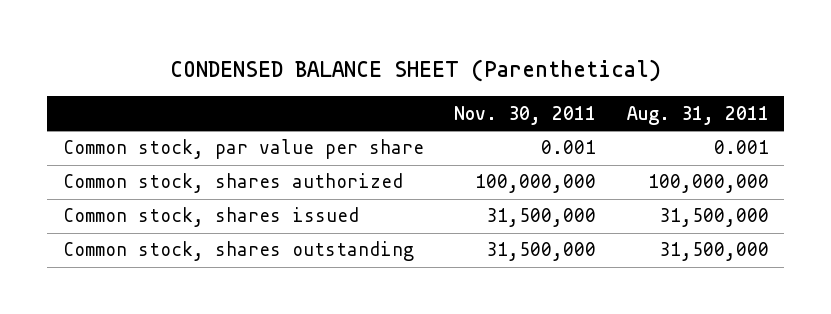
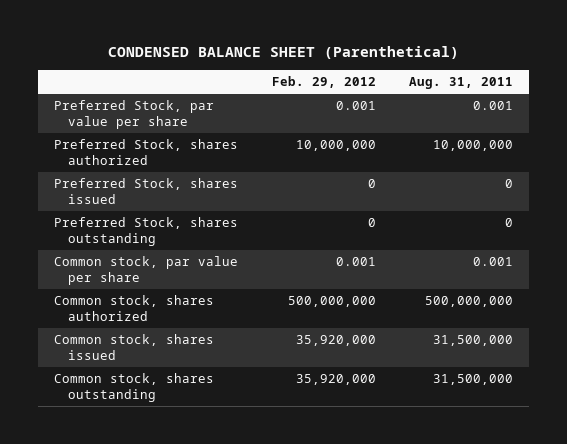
- | Nov. 30, 2011 | Aug. 31, 2011
+ | Feb. 29, 2012 | Aug. 31, 2011
+ Preferred Stock, par value per share | 0.001 | 0.001
+ Preferred Stock, shares authorized | 10,000,000 | 10,000,000
+ Preferred Stock, shares issued | 0 | 0
+ Preferred Stock, shares outstanding | 0 | 0
- Common stock, shares authorized | 100,000,000 | 100,000,000
+ Common stock, shares authorized | 500,000,000 | 500,000,000

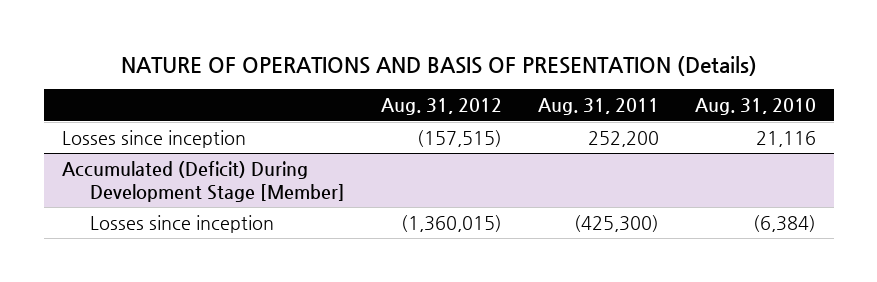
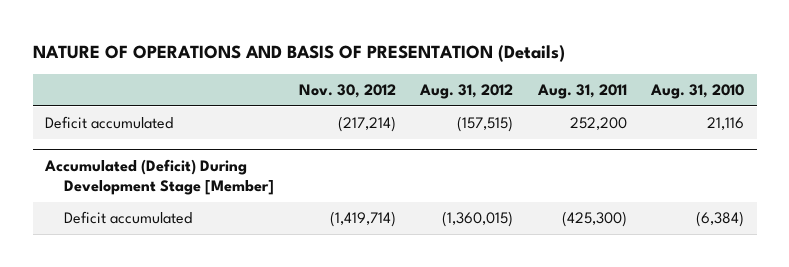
- | Aug. 31, 2012 | Aug. 31, 2011 | Aug. 31, 2010
+ | Nov. 30, 2012 | Aug. 31, 2012 | Aug. 31, 2011 | Aug. 31, 2010
- Losses since inception | (157,515) | 252,200 | 21,116
+ Deficit accumulated | (217,214) | (157,515) | 252,200 | 21,116
@ Accumulated (Deficit) During Development Stage [Member]
- Losses since inception | (1,360,015) | (425,300) | (6,384)
+ Deficit accumulated | (1,419,714) | (1,360,015) | (425,300) | (6,384)

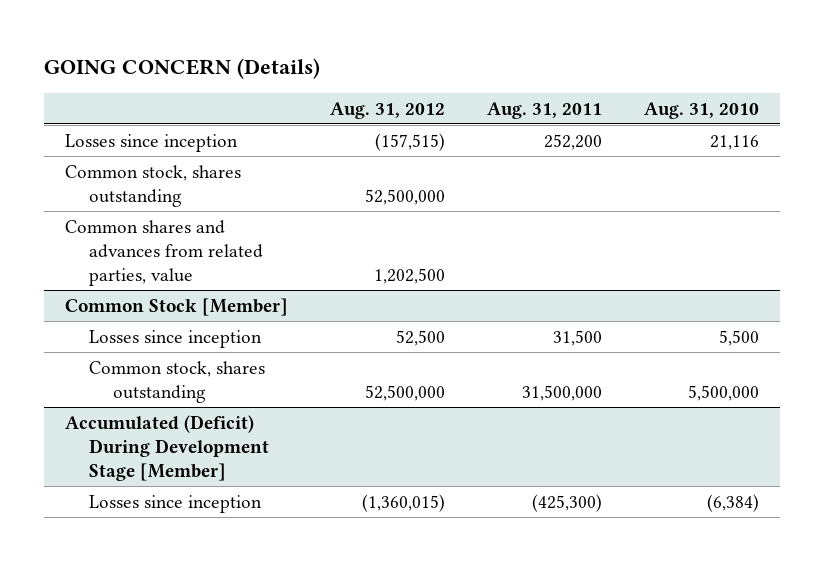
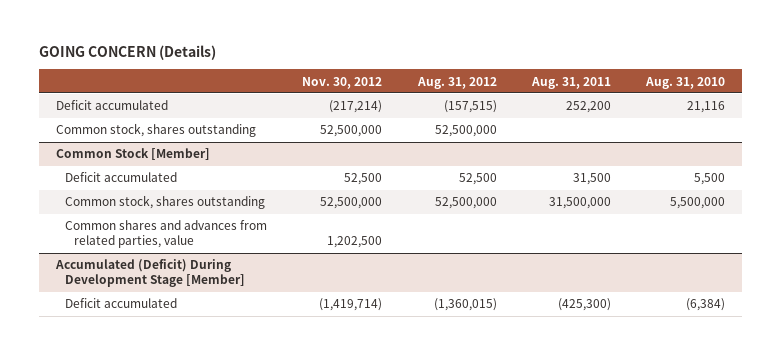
- | Aug. 31, 2012 | Aug. 31, 2011 | Aug. 31, 2010
+ | Nov. 30, 2012 | Aug. 31, 2012 | Aug. 31, 2011 | Aug. 31, 2010
- Losses since inception | (157,515) | 252,200 | 21,116
+ Deficit accumulated | (217,214) | (157,515) | 252,200 | 21,116
- Common shares and advances from related parties, value | 1,202,500 | |
@ Common Stock [Member]
- Losses since inception | 52,500 | 31,500 | 5,500
+ Deficit accumulated | 52,500 | 52,500 | 31,500 | 5,500
+ Common shares and advances from related parties, value | 1,202,500 | | |
@ Accumulated (Deficit) During Development Stage [Member]
- Losses since inception | (1,360,015) | (425,300) | (6,384)
+ Deficit accumulated | (1,419,714) | (1,360,015) | (425,300) | (6,384)

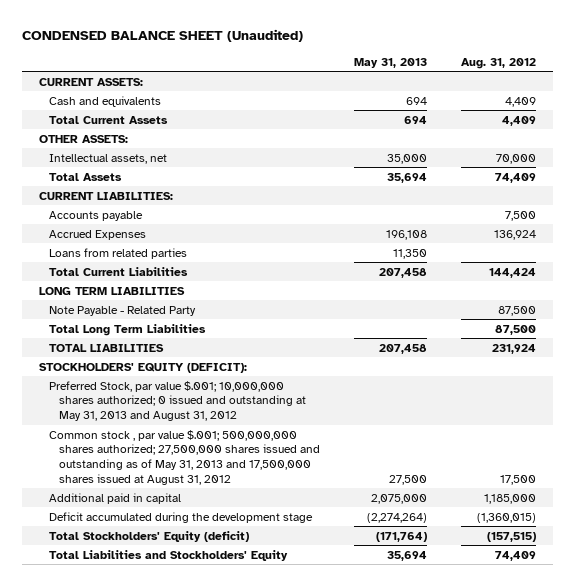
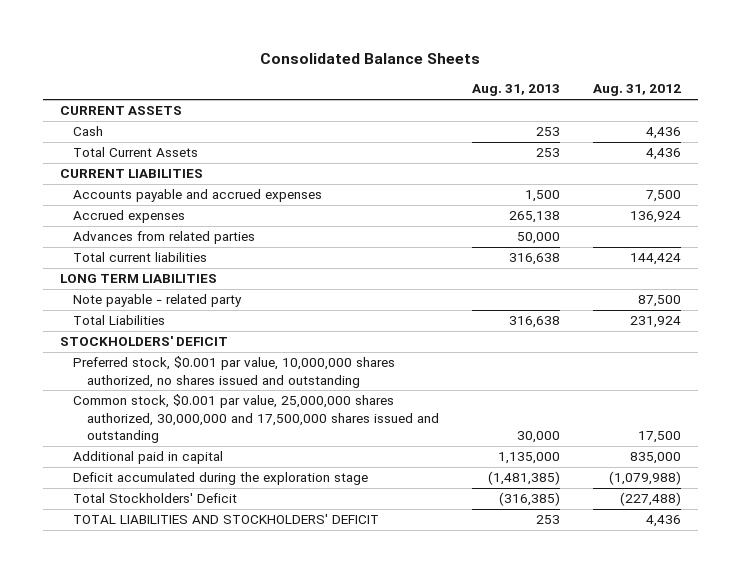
- CONDENSED BALANCE SHEET (Unaudited)
+ Consolidated Balance Sheets
- | May 31, 2013 | Aug. 31, 2012
+ | Aug. 31, 2013 | Aug. 31, 2012
- CURRENT ASSETS:
- Cash and equivalents | 694 | 4,409
- Total Current Assets | 694 | 4,409
- OTHER ASSETS:
- Intellectual assets, net | 35,000 | 70,000
- Total Assets | 35,694 | 74,409
- CURRENT LIABILITIES:
- Accounts payable | | 7,500
- Accrued Expenses | 196,108 | 136,924
- Loans from related parties | 11,350 |
- Total Current Liabilities | 207,458 | 144,424
+ CURRENT ASSETS
+ Cash | 253 | 4,436
+ Total Current Assets | 253 | 4,436
+ CURRENT LIABILITIES
+ Accounts payable and accrued expenses | 1,500 | 7,500
+ Accrued expenses | 265,138 | 136,924
+ Advances from related parties | 50,000 |
+ Total current liabilities | 316,638 | 144,424
- Note Payable - Related Party | | 87,500
- Total Long Term Liabilities | | 87,500
- TOTAL LIABILITIES | 207,458 | 231,924
- STOCKHOLDERS' EQUITY (DEFICIT):
- Preferred Stock, par value $.001; 10,000,000 shares authorized; 0 issued and outstanding at May 31, 2013 and August 31, 2012
- Common stock , par value $.001; 500,000,000 shares authorized; 27,500,000 shares issued and outstanding as of May 31, 2013 and 17,500,000 shares issued at August 31, 2012 | 27,500 | 17,500
- Additional paid in capital | 2,075,000 | 1,185,000
- Deficit accumulated during the development stage | (2,274,264) | (1,360,015)
- Total Stockholders' Equity (deficit) | (171,764) | (157,515)
- Total Liabilities and Stockholders' Equity | 35,694 | 74,409
+ Note payable - related party | | 87,500
+ Total Liabilities | 316,638 | 231,924
+ STOCKHOLDERS' DEFICIT
+ Preferred stock, $0.001 par value, 10,000,000 shares authorized, no shares issued and outstanding
+ Common stock, $0.001 par value, 25,000,000 shares authorized, 30,000,000 and 17,500,000 shares issued and outstanding | 30,000 | 17,500
+ Additional paid in capital | 1,135,000 | 835,000
+ Deficit accumulated during the exploration stage | (1,481,385) | (1,079,988)
+ Total Stockholders' Deficit | (316,385) | (227,488)
+ TOTAL LIABILITIES AND STOCKHOLDERS' DEFICIT | 253 | 4,436

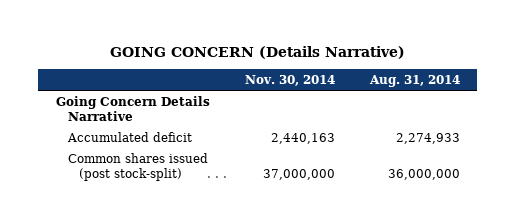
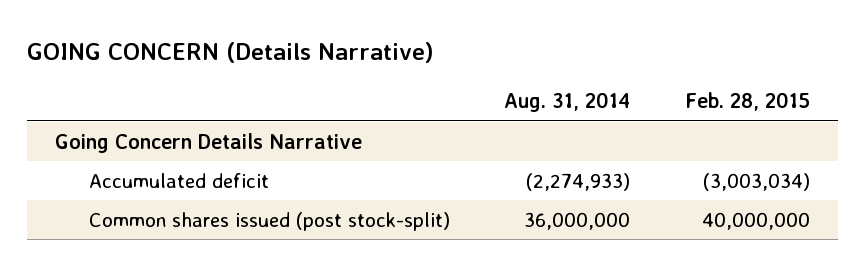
- | Nov. 30, 2014 | Aug. 31, 2014
+ | Aug. 31, 2014 | Feb. 28, 2015
- Accumulated deficit | 2,440,163 | 2,274,933
+ Accumulated deficit | (2,274,933) | (3,003,034)

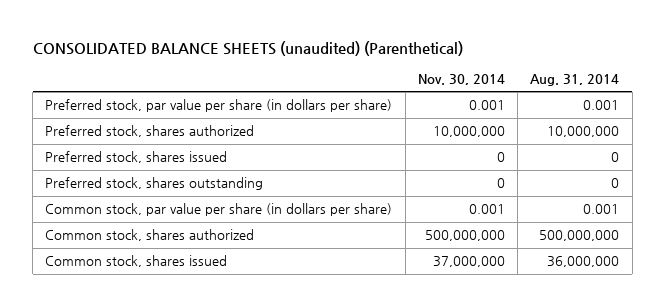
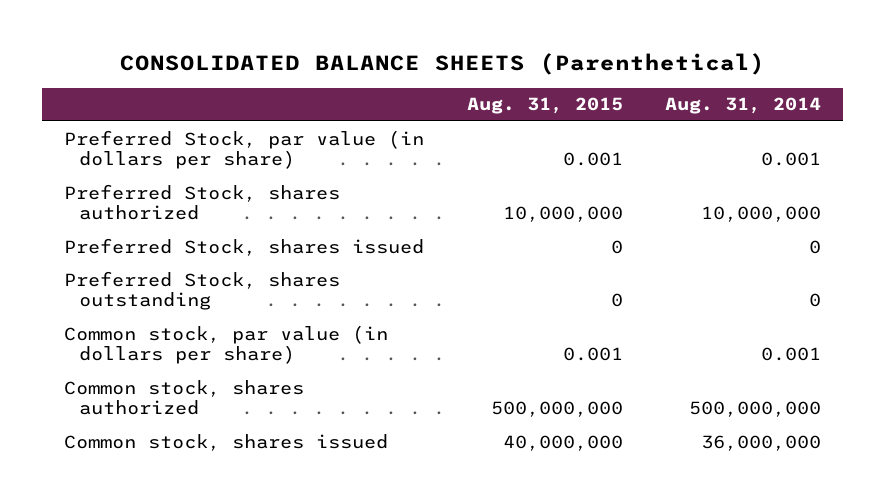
- CONSOLIDATED BALANCE SHEETS (unaudited) (Parenthetical)
+ CONSOLIDATED BALANCE SHEETS (Parenthetical)
- | Nov. 30, 2014 | Aug. 31, 2014
+ | Aug. 31, 2015 | Aug. 31, 2014
- Preferred stock, par value per share (in dollars per share) | 0.001 | 0.001
- Preferred stock, shares authorized | 10,000,000 | 10,000,000
- Preferred stock, shares issued | 0 | 0
- Preferred stock, shares outstanding | 0 | 0
- Common stock, par value per share (in dollars per share) | 0.001 | 0.001
+ Preferred Stock, par value (in dollars per share) | 0.001 | 0.001
+ Preferred Stock, shares authorized | 10,000,000 | 10,000,000
+ Preferred Stock, shares issued | 0 | 0
+ Preferred Stock, shares outstanding | 0 | 0
+ Common stock, par value (in dollars per share) | 0.001 | 0.001

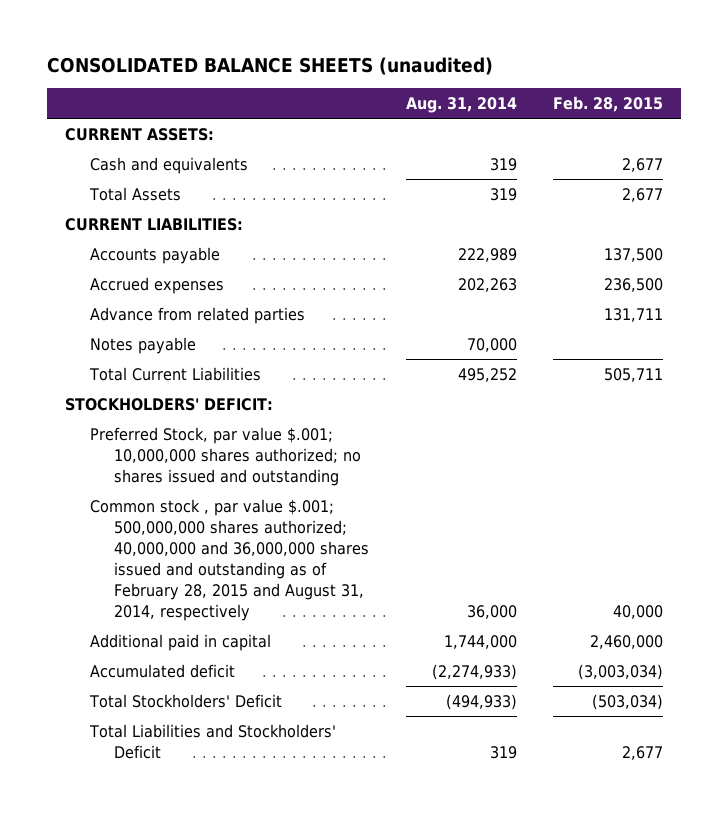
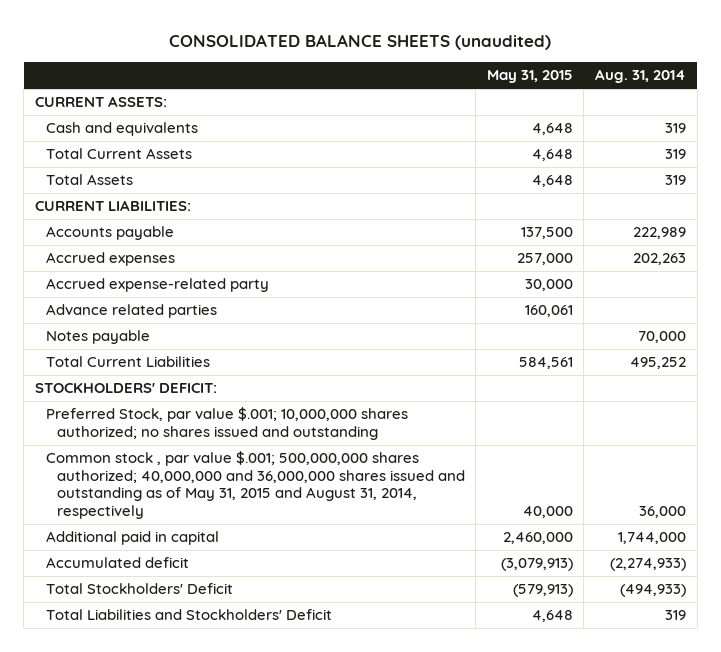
- | Aug. 31, 2014 | Feb. 28, 2015
+ | May 31, 2015 | Aug. 31, 2014
+ Total Current Assets | 4,648 | 319
- Advance from related parties | | 131,711
+ Accrued expense-related party | 30,000 |
+ Advance related parties | 160,061 |
- Common stock , par value $.001; 500,000,000 shares authorized; 40,000,000 and 36,000,000 shares issued and outstanding as of February 28, 2015 and August 31, 2014, respectively | 36,000 | 40,000
+ Common stock , par value $.001; 500,000,000 shares authorized; 40,000,000 and 36,000,000 shares issued and outstanding as of May 31, 2015 and August 31, 2014, respectively | 40,000 | 36,000

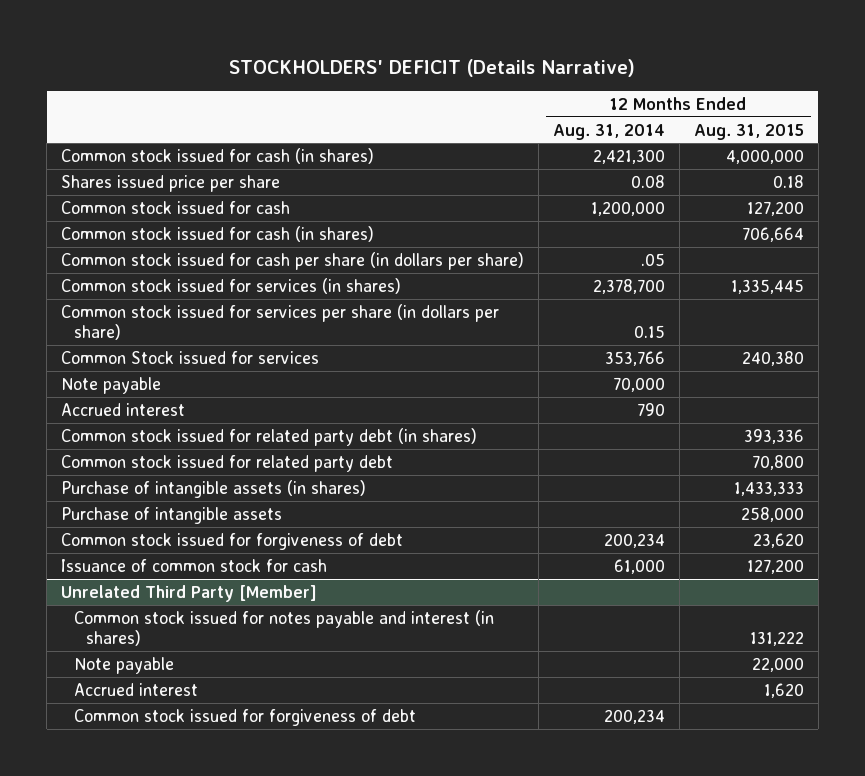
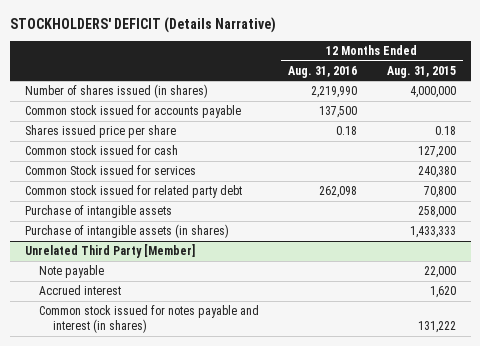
- | 12 Months Ended Aug. 31, 2014 | 12 Months Ended Aug. 31, 2015
+ | 12 Months Ended Aug. 31, 2016 | 12 Months Ended Aug. 31, 2015
- Common stock issued for cash (in shares) | 2,421,300 | 4,000,000
+ Number of shares issued (in shares) | 2,219,990 | 4,000,000
+ Common stock issued for accounts payable | 137,500 |
- Common stock issued for cash (in shares) | | 706,664
- Common stock issued for cash per share (in dollars per share) | .05 |
- Common stock issued for services (in shares) | 2,378,700 | 1,335,445
- Common stock issued for services per share (in dollars per share) | 0.15 |
- Note payable | 70,000 |
- Accrued interest | 790 |
- Common stock issued for related party debt (in shares) | | 393,336
- Common stock issued for forgiveness of debt | 200,234 | 23,620
- Issuance of common stock for cash | 61,000 | 127,200
moved down: Purchase of intangible assets (in shares) | | 1,433,333
@ Unrelated Third Party [Member]
- Common stock issued for forgiveness of debt | 200,234 |
moved down: Common stock issued for notes payable and interest (in shares) | | 131,222

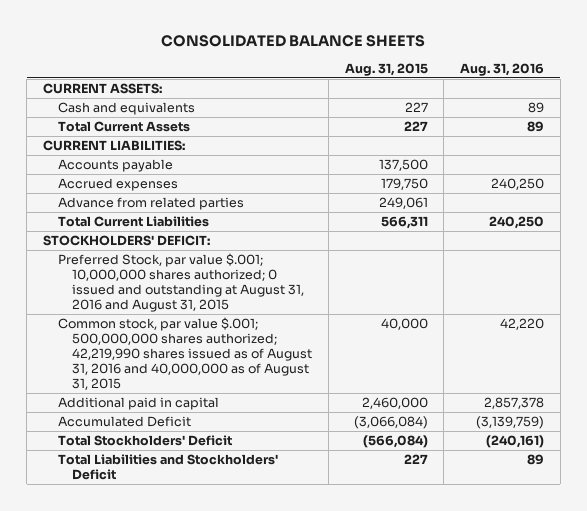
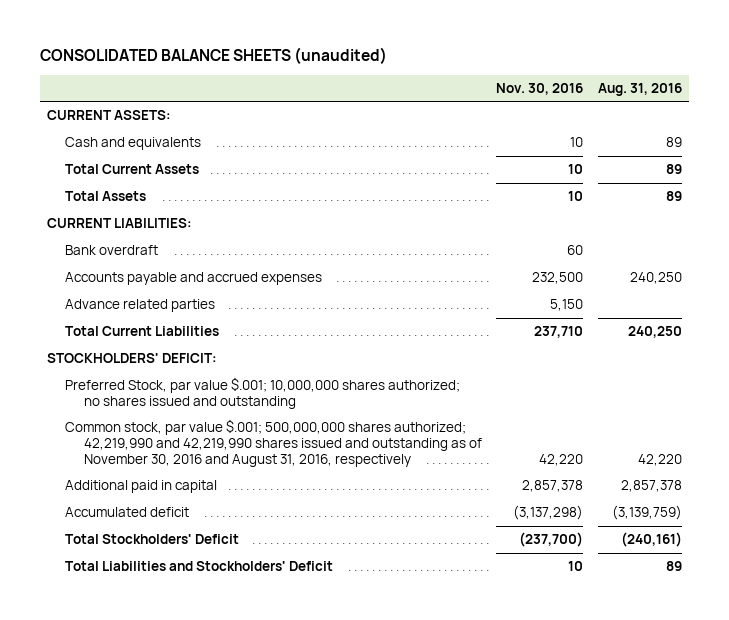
- CONSOLIDATED BALANCE SHEETS
+ CONSOLIDATED BALANCE SHEETS (unaudited)
- | Aug. 31, 2015 | Aug. 31, 2016
+ | Nov. 30, 2016 | Aug. 31, 2016
+ Total Assets | 10 | 89
- Accounts payable | 137,500 |
- Accrued expenses | 179,750 | 240,250
- Advance from related parties | 249,061 |
+ Bank overdraft | 60 |
+ Accounts payable and accrued expenses | 232,500 | 240,250
+ Advance related parties | 5,150 |
- Preferred Stock, par value $.001; 10,000,000 shares authorized; 0 issued and outstanding at August 31, 2016 and August 31, 2015
- Common stock, par value $.001; 500,000,000 shares authorized; 42,219,990 shares issued as of August 31, 2016 and 40,000,000 as of August 31, 2015 | 40,000 | 42,220
+ Preferred Stock, par value $.001; 10,000,000 shares authorized; no shares issued and outstanding
+ Common stock, par value $.001; 500,000,000 shares authorized; 42,219,990 and 42,219,990 shares issued and outstanding as of November 30, 2016 and August 31, 2016, respectively | 42,220 | 42,220
- Accumulated Deficit | (3,066,084) | (3,139,759)
+ Accumulated deficit | (3,137,298) | (3,139,759)

